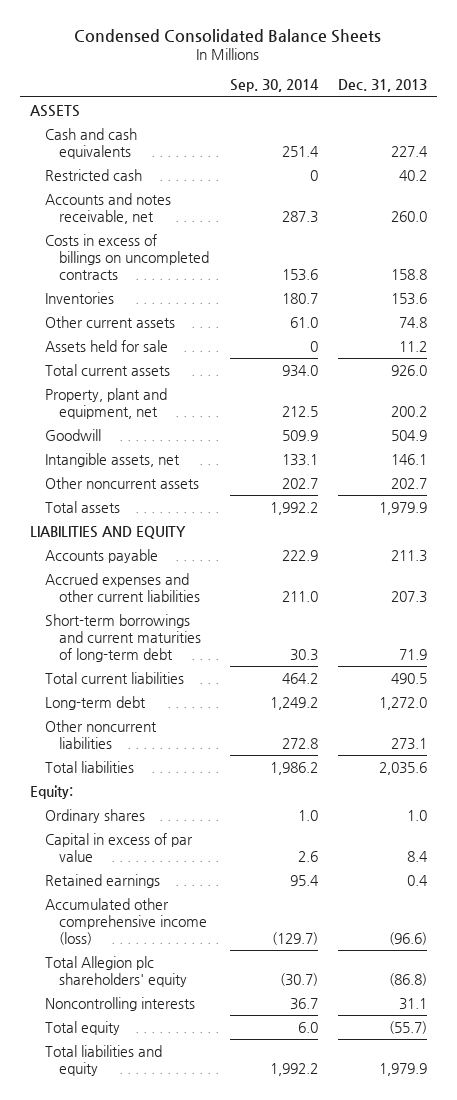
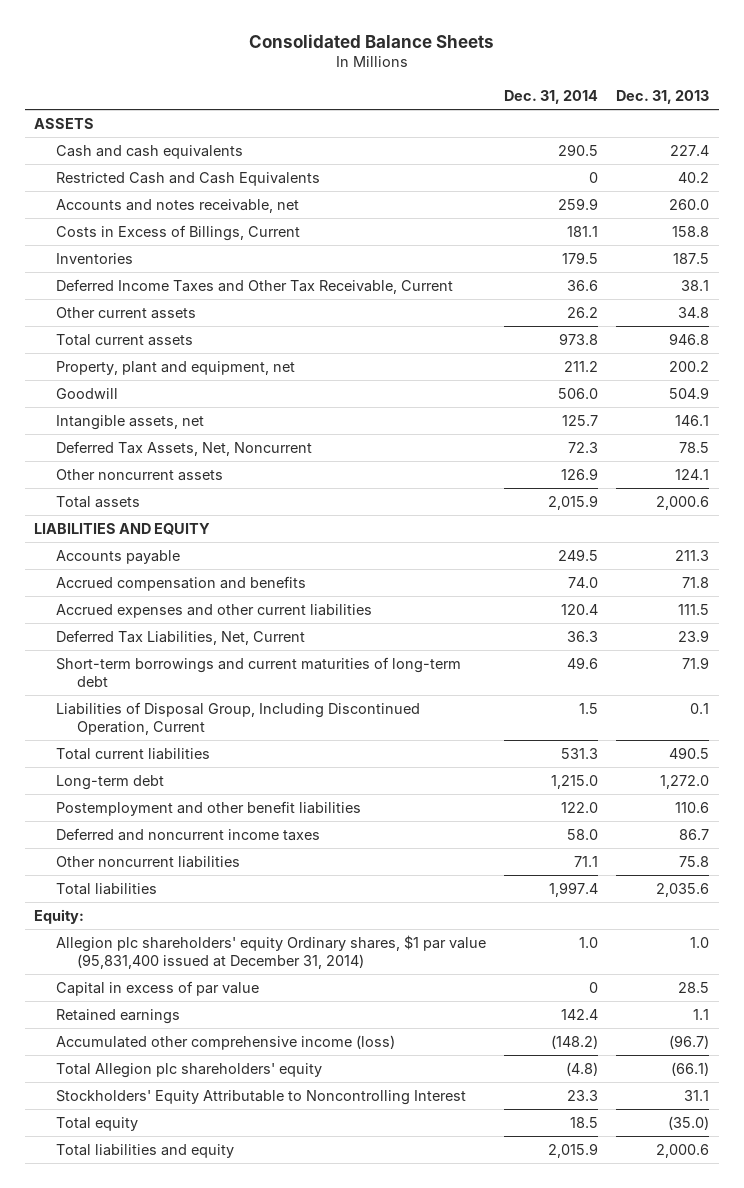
- Condensed Consolidated Balance Sheets
+ Consolidated Balance Sheets
- | Sep. 30, 2014 | Dec. 31, 2013
+ | Dec. 31, 2014 | Dec. 31, 2013
- Restricted cash | 0 | 40.2
+ Restricted Cash and Cash Equivalents | 0 | 40.2
- Costs in excess of billings on uncompleted contracts | 153.6 | 158.8
- Inventories | 180.7 | 153.6
- Other current assets | 61.0 | 74.8
- Assets held for sale | 0 | 11.2
- Total current assets | 934.0 | 926.0
+ Costs in Excess of Billings, Current | 181.1 | 158.8
+ Inventories | 179.5 | 187.5
+ Deferred Income Taxes and Other Tax Receivable, Current | 36.6 | 38.1
+ Other current assets | 26.2 | 34.8
+ Total current assets | 973.8 | 946.8
- Other noncurrent assets | 202.7 | 202.7
- Total assets | 1,992.2 | 1,979.9
+ Deferred Tax Assets, Net, Noncurrent | 72.3 | 78.5
+ Other noncurrent assets | 126.9 | 124.1
+ Total assets | 2,015.9 | 2,000.6
- Accrued expenses and other current liabilities | 211.0 | 207.3
+ Accrued compensation and benefits | 74.0 | 71.8
+ Accrued expenses and other current liabilities | 120.4 | 111.5
+ Deferred Tax Liabilities, Net, Current | 36.3 | 23.9
+ Liabilities of Disposal Group, Including Discontinued Operation, Current | 1.5 | 0.1
- Other noncurrent liabilities | 272.8 | 273.1
+ Postemployment and other benefit liabilities | 122.0 | 110.6
+ Deferred and noncurrent income taxes | 58.0 | 86.7
+ Other noncurrent liabilities | 71.1 | 75.8
- Ordinary shares | 1.0 | 1.0
- Capital in excess of par value | 2.6 | 8.4
- Retained earnings | 95.4 | 0.4
- Accumulated other comprehensive income (loss) | (129.7) | (96.6)
- Total Allegion plc shareholders' equity | (30.7) | (86.8)
- Noncontrolling interests | 36.7 | 31.1
- Total equity | 6.0 | (55.7)
- Total liabilities and equity | 1,992.2 | 1,979.9
+ Allegion plc shareholders' equity Ordinary shares, $1 par value (95,831,400 issued at December 31, 2014) | 1.0 | 1.0
+ Capital in excess of par value | 0 | 28.5
+ Retained earnings | 142.4 | 1.1
+ Accumulated other comprehensive income (loss) | (148.2) | (96.7)
+ Total Allegion plc shareholders' equity | (4.8) | (66.1)
+ Stockholders' Equity Attributable to Noncontrolling Interest | 23.3 | 31.1
+ Total equity | 18.5 | (35.0)
+ Total liabilities and equity | 2,015.9 | 2,000.6

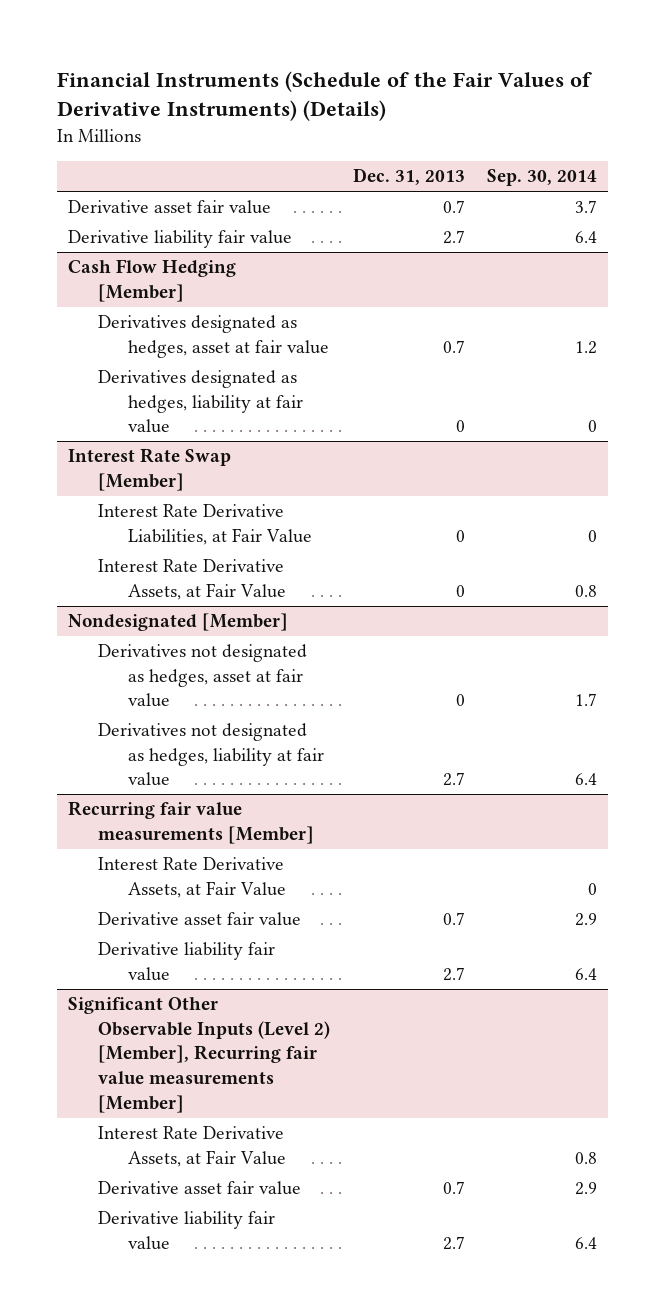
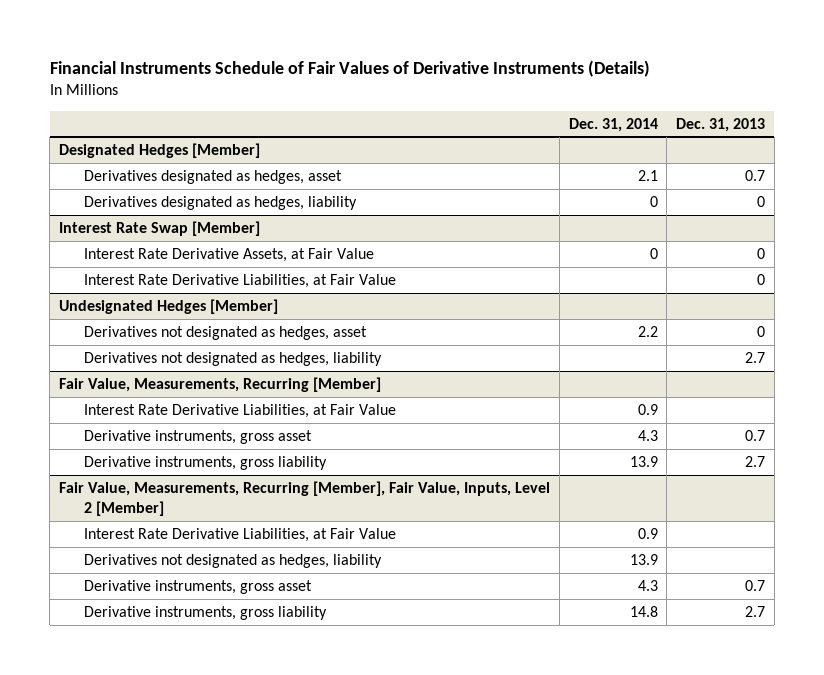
- Financial Instruments (Schedule of the Fair Values of Derivative Instruments) (Details)
+ Financial Instruments Schedule of Fair Values of Derivative Instruments (Details)
- | Dec. 31, 2013 | Sep. 30, 2014
+ | Dec. 31, 2014 | Dec. 31, 2013
- Derivative asset fair value | 0.7 | 3.7
- Derivative liability fair value | 2.7 | 6.4
- Cash Flow Hedging [Member]
- Derivatives designated as hedges, asset at fair value | 0.7 | 1.2
- Derivatives designated as hedges, liability at fair value | 0 | 0
+ Designated Hedges [Member]
+ Derivatives designated as hedges, asset | 2.1 | 0.7
+ Derivatives designated as hedges, liability | 0 | 0
- Nondesignated [Member]
- Derivatives not designated as hedges, asset at fair value | 0 | 1.7
- Derivatives not designated as hedges, liability at fair value | 2.7 | 6.4
- Recurring fair value measurements [Member]
- Interest Rate Derivative Assets, at Fair Value | | 0
- Derivative asset fair value | 0.7 | 2.9
- Derivative liability fair value | 2.7 | 6.4
- Significant Other Observable Inputs (Level 2) [Member], Recurring fair value measurements [Member]
- Interest Rate Derivative Assets, at Fair Value | | 0.8
- Derivative asset fair value | 0.7 | 2.9
- Derivative liability fair value | 2.7 | 6.4
@ Interest Rate Swap [Member]
moved down: Interest Rate Derivative Liabilities, at Fair Value | | 0
+ Undesignated Hedges [Member]
+ Derivatives not designated as hedges, asset | 2.2 | 0
+ Derivatives not designated as hedges, liability | | 2.7
+ Fair Value, Measurements, Recurring [Member]
+ Interest Rate Derivative Liabilities, at Fair Value | 0.9 |
+ Derivative instruments, gross asset | 4.3 | 0.7
+ Derivative instruments, gross liability | 13.9 | 2.7
+ Fair Value, Measurements, Recurring [Member], Fair Value, Inputs, Level 2 [Member]
+ Interest Rate Derivative Liabilities, at Fair Value | 0.9 |
+ Derivatives not designated as hedges, liability | 13.9 |
+ Derivative instruments, gross asset | 4.3 | 0.7
+ Derivative instruments, gross liability | 14.8 | 2.7

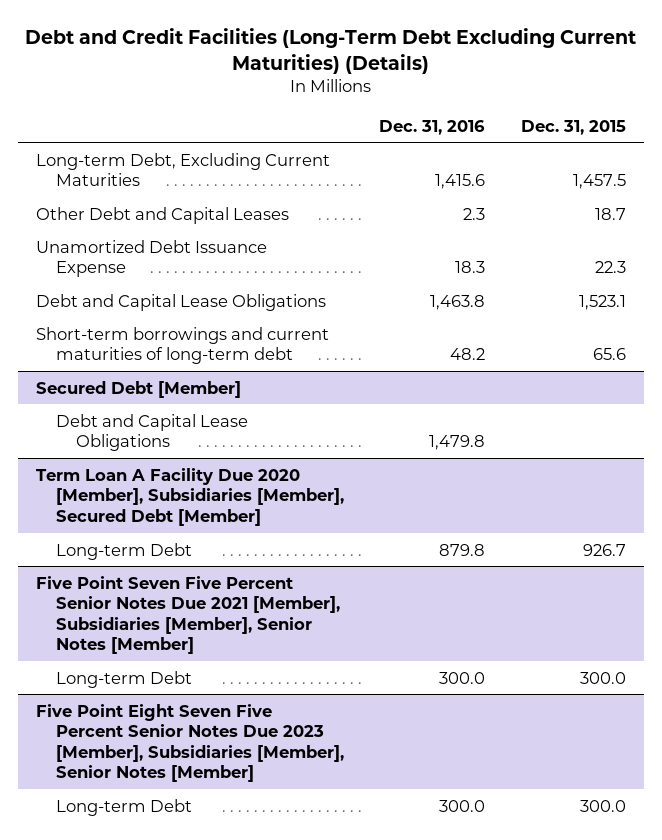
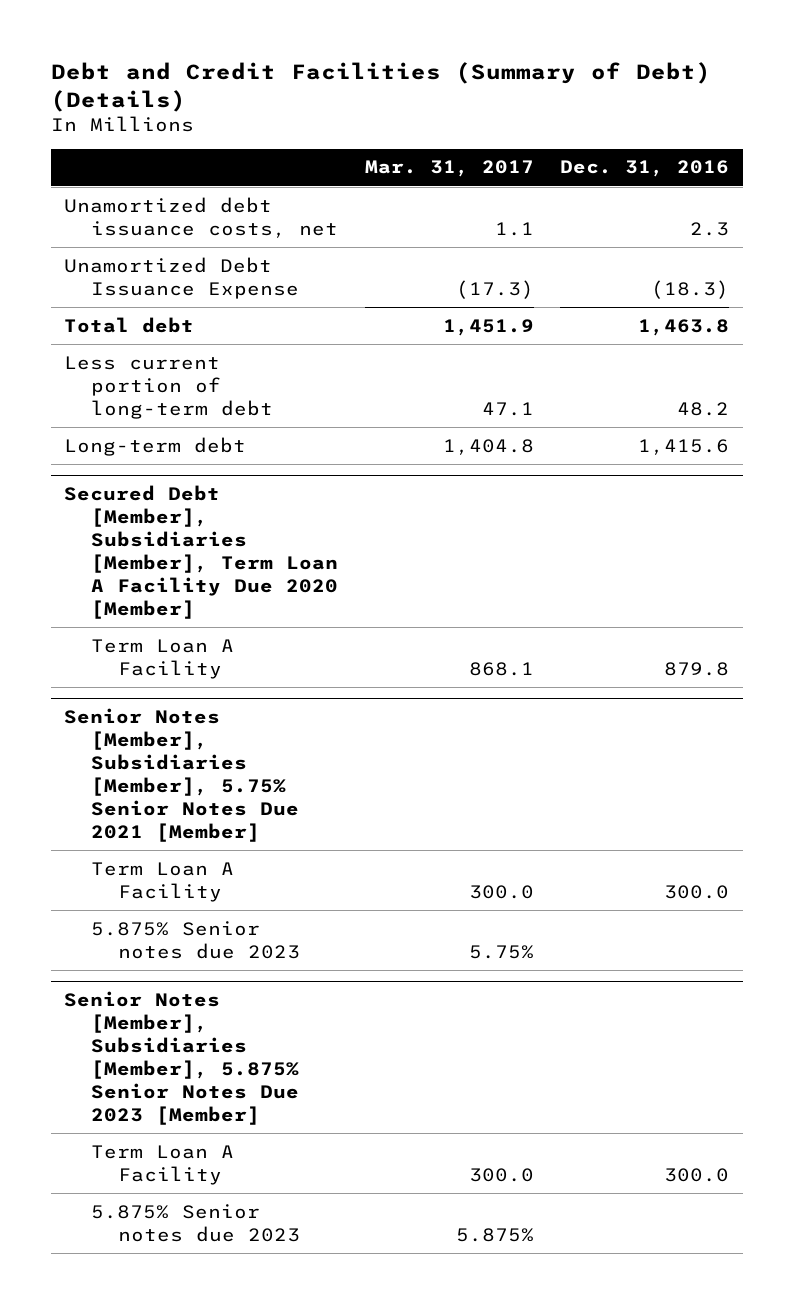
- Debt and Credit Facilities (Long-Term Debt Excluding Current Maturities) (Details)
+ Debt and Credit Facilities (Summary of Debt) (Details)
- | Dec. 31, 2016 | Dec. 31, 2015
+ | Mar. 31, 2017 | Dec. 31, 2016
- Long-term Debt, Excluding Current Maturities | 1,415.6 | 1,457.5
- Other Debt and Capital Leases | 2.3 | 18.7
- Unamortized Debt Issuance Expense | 18.3 | 22.3
- Debt and Capital Lease Obligations | 1,463.8 | 1,523.1
- Short-term borrowings and current maturities of long-term debt | 48.2 | 65.6
- Secured Debt [Member]
- Debt and Capital Lease Obligations | 1,479.8 |
- Term Loan A Facility Due 2020 [Member], Subsidiaries [Member], Secured Debt [Member]
- Long-term Debt | 879.8 | 926.7
- Five Point Seven Five Percent Senior Notes Due 2021 [Member], Subsidiaries [Member], Senior Notes [Member]
- Long-term Debt | 300.0 | 300.0
- Five Point Eight Seven Five Percent Senior Notes Due 2023 [Member], Subsidiaries [Member], Senior Notes [Member]
- Long-term Debt | 300.0 | 300.0
+ Unamortized debt issuance costs, net | 1.1 | 2.3
+ Unamortized Debt Issuance Expense | (17.3) | (18.3)
+ Total debt | 1,451.9 | 1,463.8
+ Less current portion of long-term debt | 47.1 | 48.2
+ Long-term debt | 1,404.8 | 1,415.6
+ Secured Debt [Member], Subsidiaries [Member], Term Loan A Facility Due 2020 [Member]
+ Term Loan A Facility | 868.1 | 879.8
+ Senior Notes [Member], Subsidiaries [Member], 5.75% Senior Notes Due 2021 [Member]
+ Term Loan A Facility | 300.0 | 300.0
+ 5.875% Senior notes due 2023 | 5.75% |
+ Senior Notes [Member], Subsidiaries [Member], 5.875% Senior Notes Due 2023 [Member]
+ Term Loan A Facility | 300.0 | 300.0
+ 5.875% Senior notes due 2023 | 5.875% |

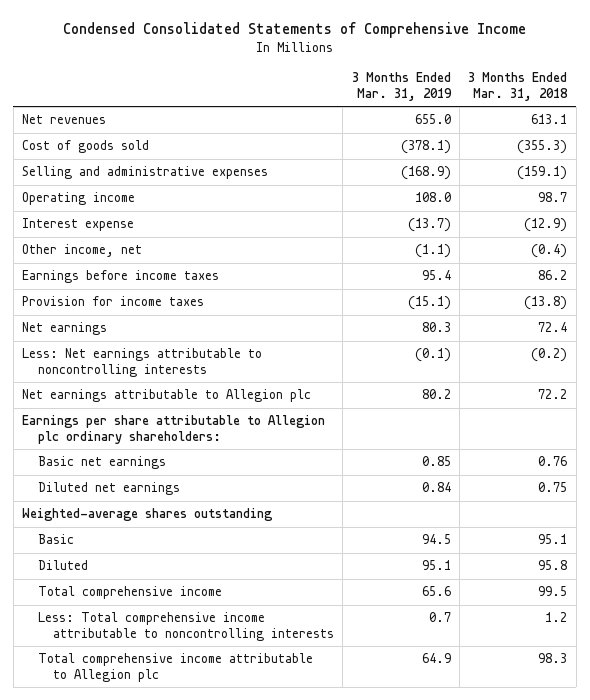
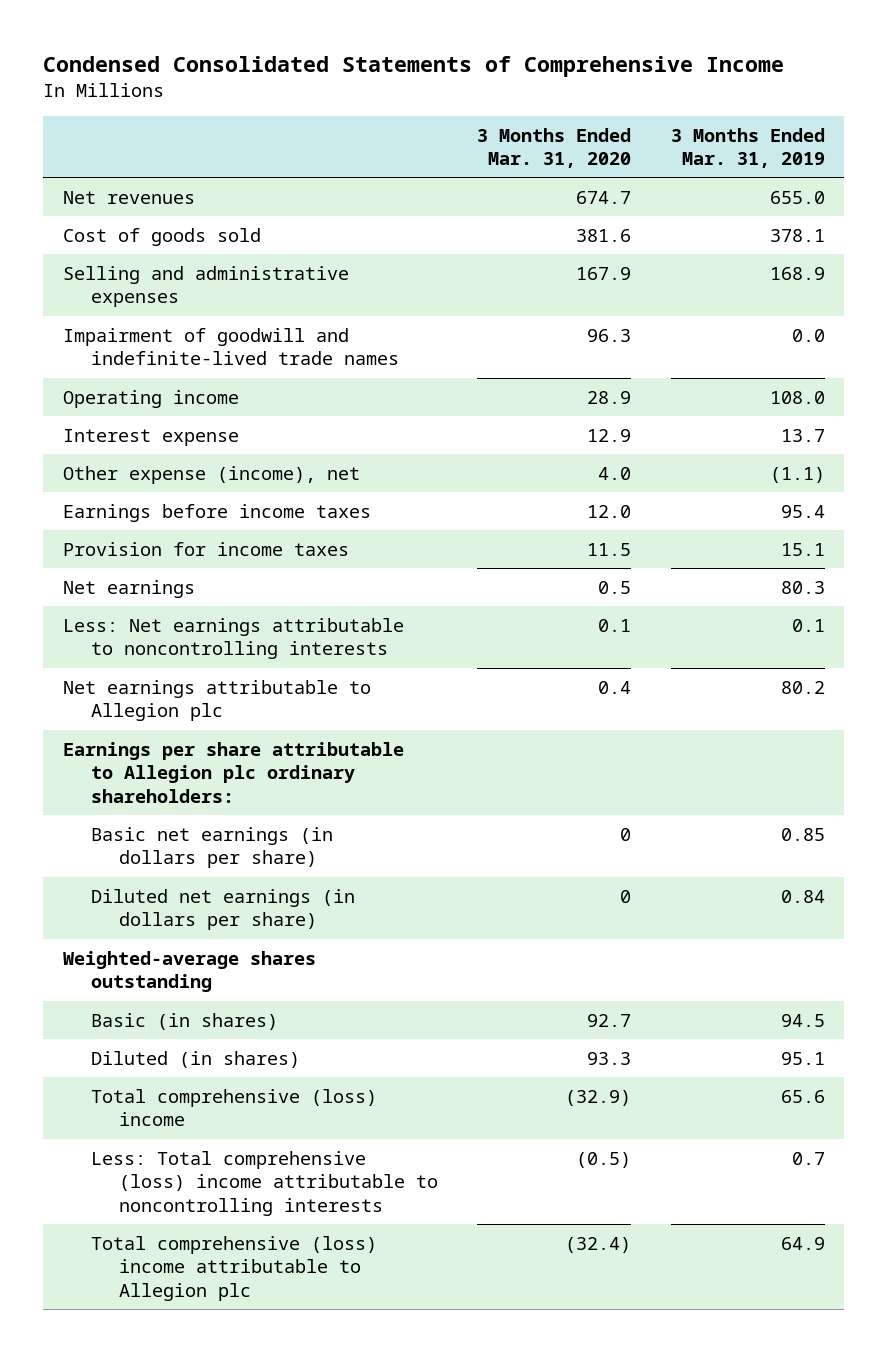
- | 3 Months Ended Mar. 31, 2019 | 3 Months Ended Mar. 31, 2018
+ | 3 Months Ended Mar. 31, 2020 | 3 Months Ended Mar. 31, 2019
- Cost of goods sold | (378.1) | (355.3)
- Selling and administrative expenses | (168.9) | (159.1)
+ Cost of goods sold | 381.6 | 378.1
+ Selling and administrative expenses | 167.9 | 168.9
+ Impairment of goodwill and indefinite-lived trade names | 96.3 | 0.0
- Interest expense | (13.7) | (12.9)
- Other income, net | (1.1) | (0.4)
+ Interest expense | 12.9 | 13.7
+ Other expense (income), net | 4.0 | (1.1)
- Provision for income taxes | (15.1) | (13.8)
+ Provision for income taxes | 11.5 | 15.1
- Less: Net earnings attributable to noncontrolling interests | (0.1) | (0.2)
+ Less: Net earnings attributable to noncontrolling interests | 0.1 | 0.1
- Basic net earnings | 0.85 | 0.76
- Diluted net earnings | 0.84 | 0.75
+ Basic net earnings (in dollars per share) | 0 | 0.85
+ Diluted net earnings (in dollars per share) | 0 | 0.84
- Basic | 94.5 | 95.1
- Diluted | 95.1 | 95.8
- Total comprehensive income | 65.6 | 99.5
- Less: Total comprehensive income attributable to noncontrolling interests | 0.7 | 1.2
- Total comprehensive income attributable to Allegion plc | 64.9 | 98.3
+ Basic (in shares) | 92.7 | 94.5
+ Diluted (in shares) | 93.3 | 95.1
+ Total comprehensive (loss) income | (32.9) | 65.6
+ Less: Total comprehensive (loss) income attributable to noncontrolling interests | (0.5) | 0.7
+ Total comprehensive (loss) income attributable to Allegion plc | (32.4) | 64.9

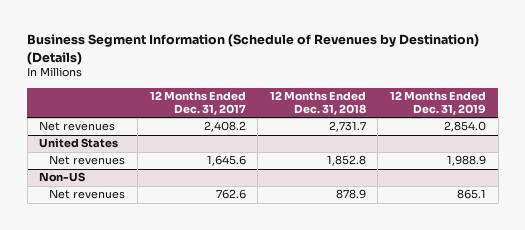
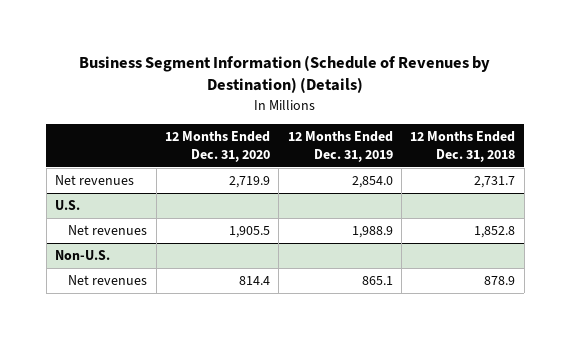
- | 12 Months Ended Dec. 31, 2017 | 12 Months Ended Dec. 31, 2018 | 12 Months Ended Dec. 31, 2019
+ | 12 Months Ended Dec. 31, 2020 | 12 Months Ended Dec. 31, 2019 | 12 Months Ended Dec. 31, 2018
- United States
+ U.S.
- Non-US
+ Non-U.S.

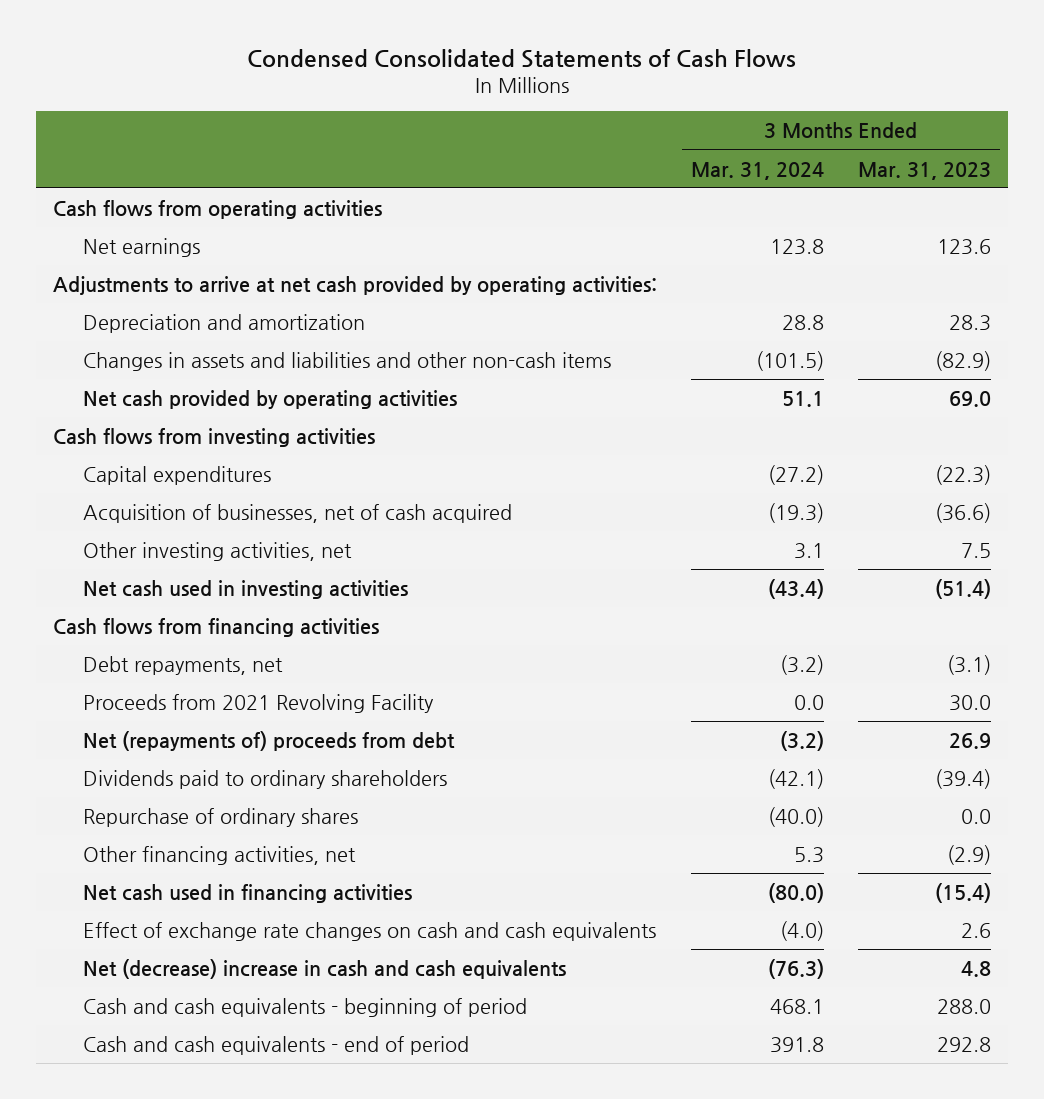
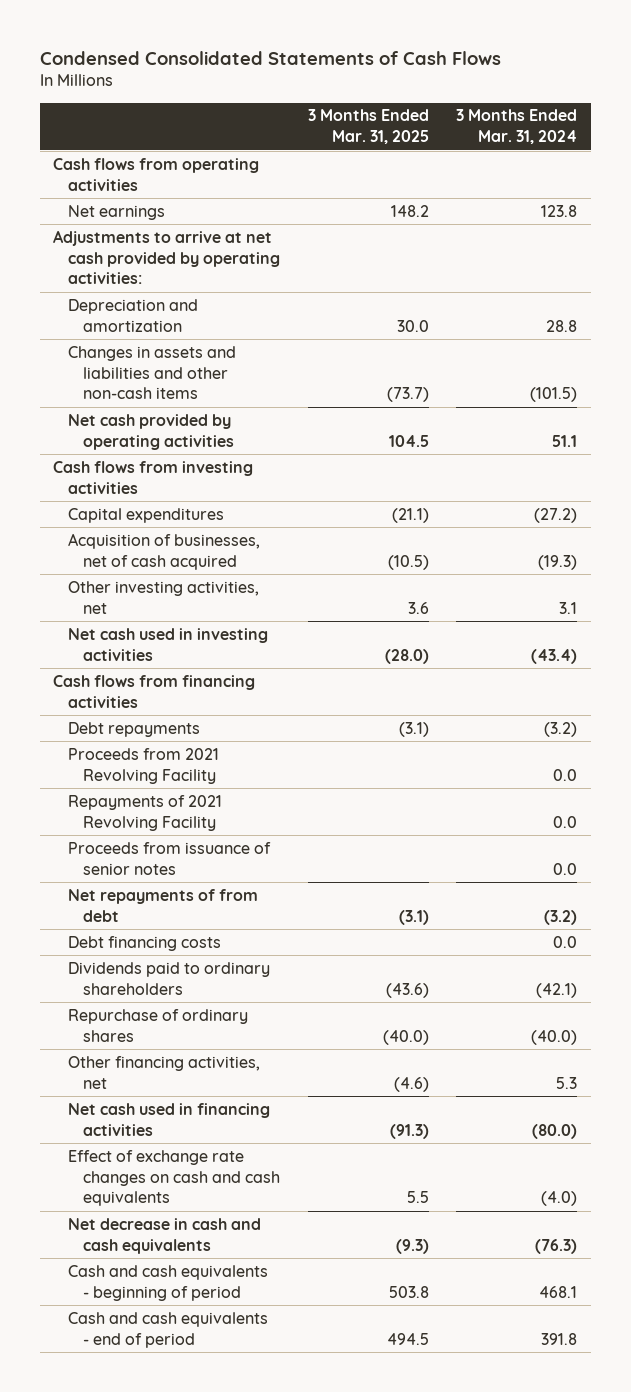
- | 3 Months Ended Mar. 31, 2024 | 3 Months Ended Mar. 31, 2023
+ | 3 Months Ended Mar. 31, 2025 | 3 Months Ended Mar. 31, 2024
- Debt repayments, net | (3.2) | (3.1)
+ Debt repayments | (3.1) | (3.2)
- Net (repayments of) proceeds from debt | (3.2) | 26.9
+ Repayments of 2021 Revolving Facility | | 0.0
+ Proceeds from issuance of senior notes | | 0.0
+ Net repayments of from debt | (3.1) | (3.2)
+ Debt financing costs | | 0.0
- Net (decrease) increase in cash and cash equivalents | (76.3) | 4.8
+ Net decrease in cash and cash equivalents | (9.3) | (76.3)

